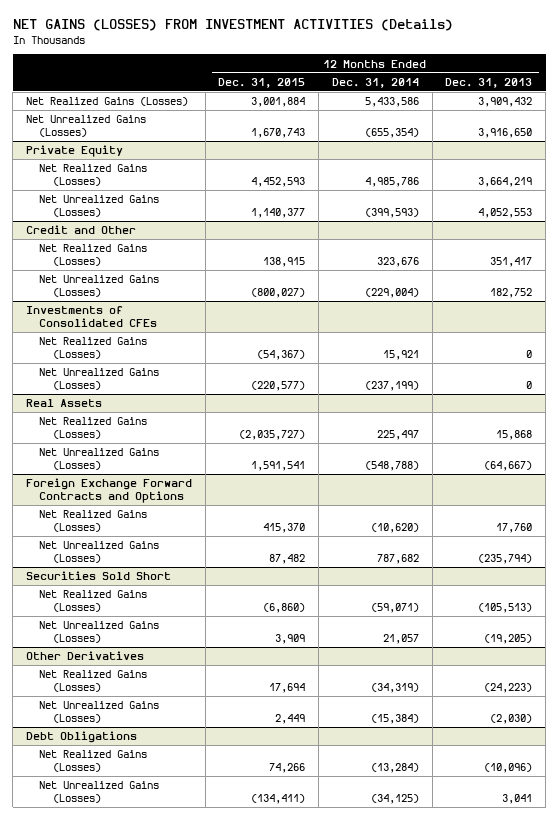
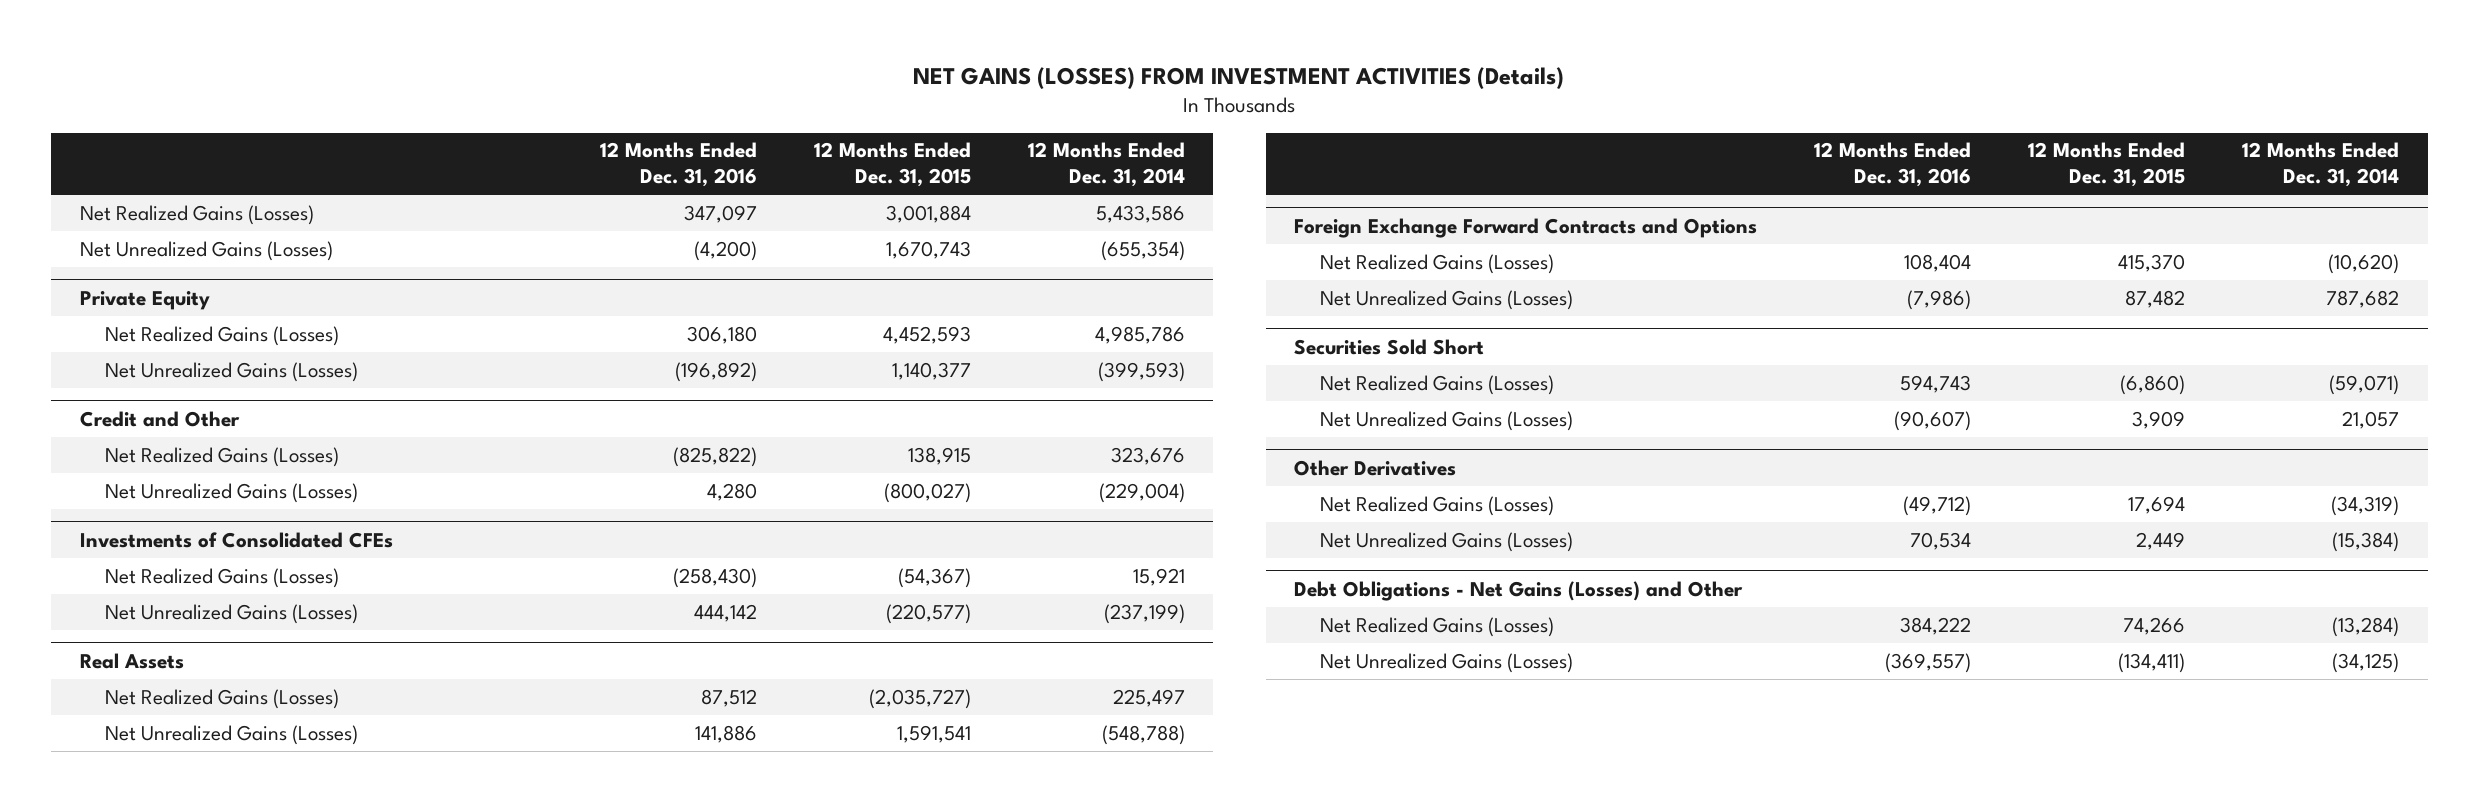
- | 12 Months Ended Dec. 31, 2015 | 12 Months Ended Dec. 31, 2014 | 12 Months Ended Dec. 31, 2013
+ | 12 Months Ended Dec. 31, 2016 | 12 Months Ended Dec. 31, 2015 | 12 Months Ended Dec. 31, 2014
- Debt Obligations
+ Debt Obligations - Net Gains (Losses) and Other

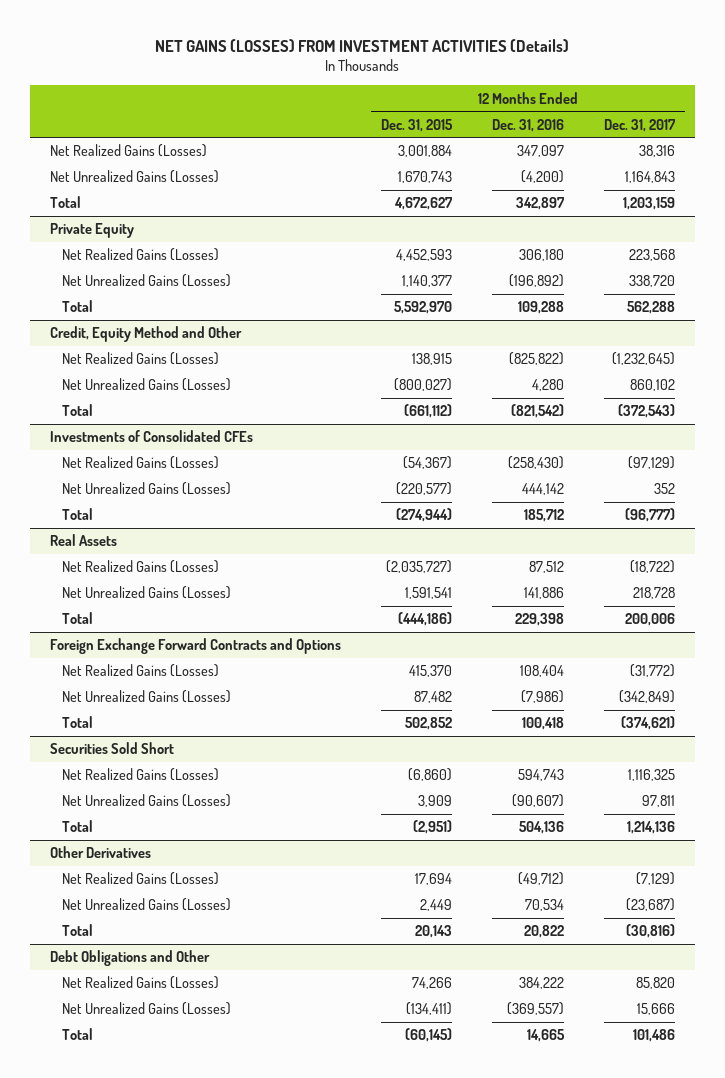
- | 12 Months Ended Dec. 31, 2016 | 12 Months Ended Dec. 31, 2015 | 12 Months Ended Dec. 31, 2014
+ | 12 Months Ended Dec. 31, 2015 | 12 Months Ended Dec. 31, 2016 | 12 Months Ended Dec. 31, 2017
+ Total | 4,672,627 | 342,897 | 1,203,159
- Credit and Other
@ Private Equity
+ Total | 5,592,970 | 109,288 | 562,288
+ Credit, Equity Method and Other
+ Total | (661,112) | (821,542) | (372,543)
@ Investments of Consolidated CFEs
+ Total | (274,944) | 185,712 | (96,777)
@ Real Assets
+ Total | (444,186) | 229,398 | 200,006
@ Foreign Exchange Forward Contracts and Options
+ Total | 502,852 | 100,418 | (374,621)
@ Securities Sold Short
+ Total | (2,951) | 504,136 | 1,214,136
- Debt Obligations - Net Gains (Losses) and Other
@ Other Derivatives
+ Total | 20,143 | 20,822 | (30,816)
+ Debt Obligations and Other
+ Total | (60,145) | 14,665 | 101,486

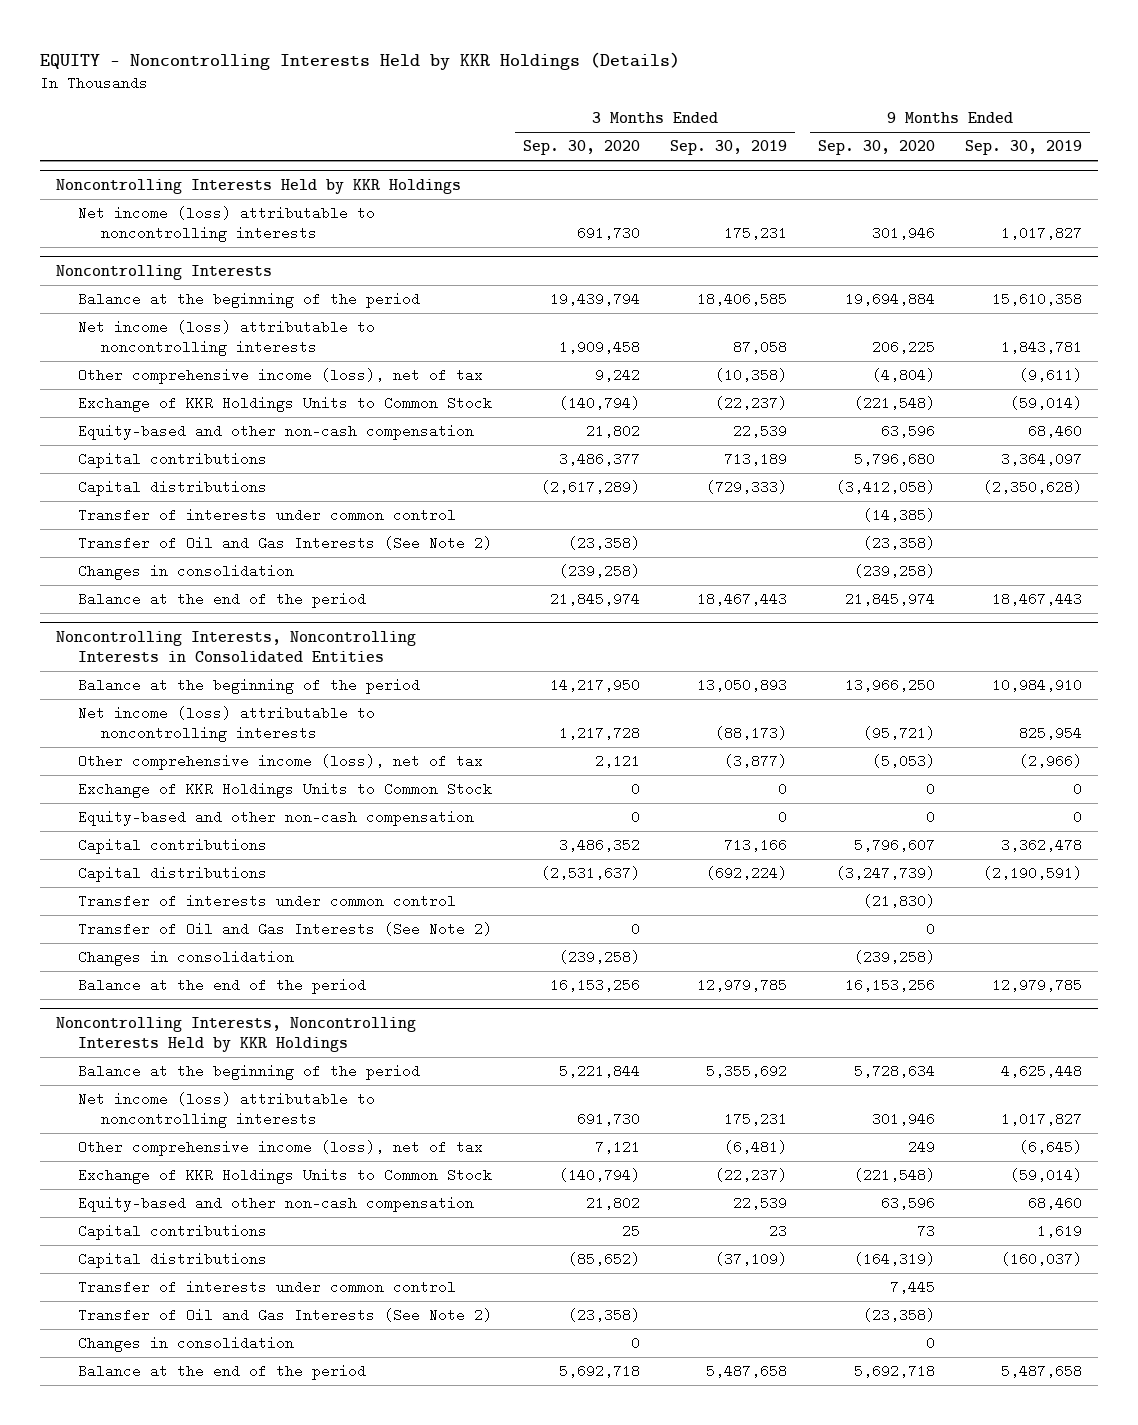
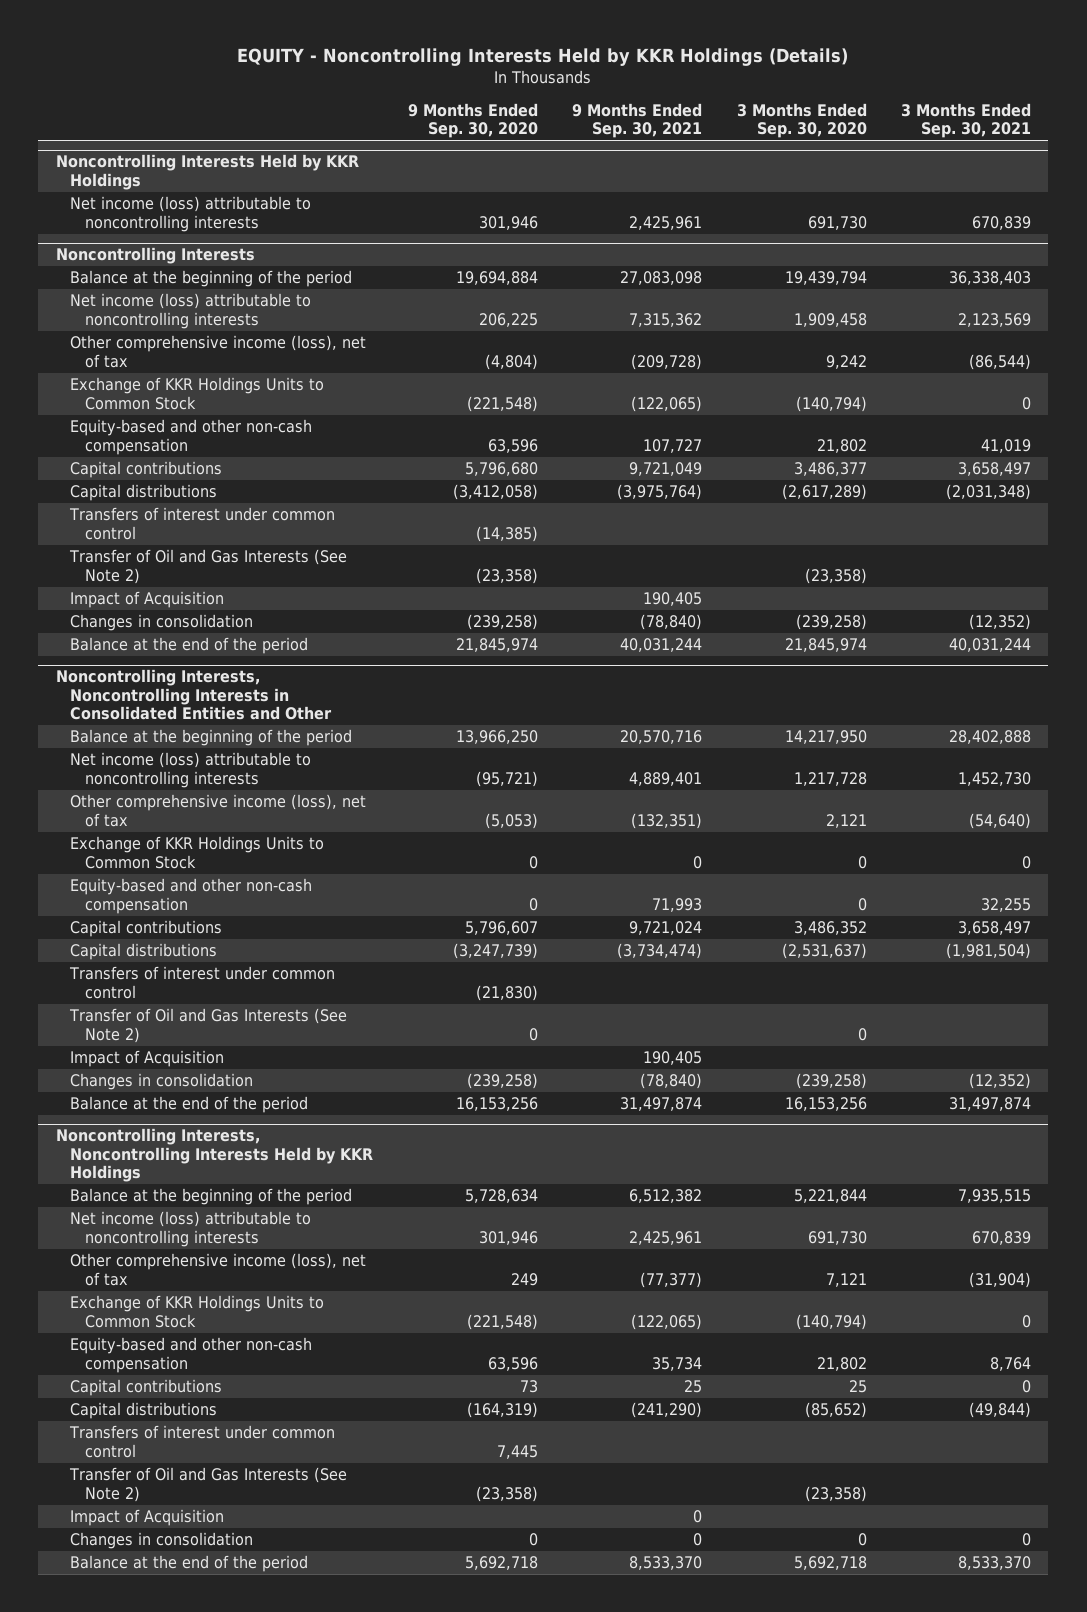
- | 3 Months Ended Sep. 30, 2020 | 3 Months Ended Sep. 30, 2019 | 9 Months Ended Sep. 30, 2020 | 9 Months Ended Sep. 30, 2019
+ | 9 Months Ended Sep. 30, 2020 | 9 Months Ended Sep. 30, 2021 | 3 Months Ended Sep. 30, 2020 | 3 Months Ended Sep. 30, 2021
@ Noncontrolling Interests
- Transfer of interests under common control | | | (14,385) |
+ Transfers of interest under common control | (14,385) | | |
+ Impact of Acquisition | | 190,405 | |
- Noncontrolling Interests, Noncontrolling Interests in Consolidated Entities
+ Noncontrolling Interests, Noncontrolling Interests in Consolidated Entities and Other
- Transfer of interests under common control | | | (21,830) |
+ Transfers of interest under common control | (21,830) | | |
+ Impact of Acquisition | | 190,405 | |
@ Noncontrolling Interests, Noncontrolling Interests Held by KKR Holdings
- Transfer of interests under common control | | | 7,445 |
+ Transfers of interest under common control | 7,445 | | |
+ Impact of Acquisition | | 0 | |

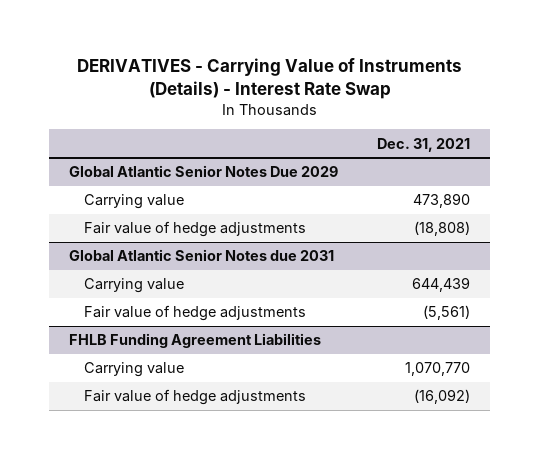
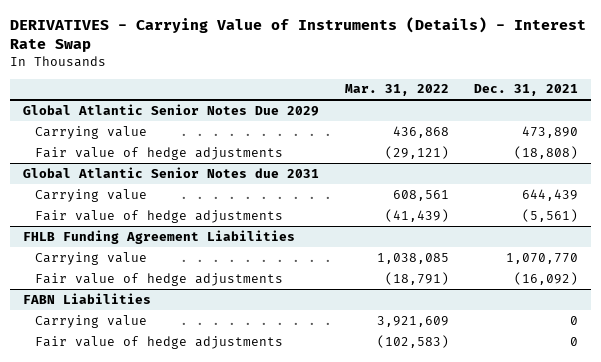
- | Dec. 31, 2021
+ | Mar. 31, 2022 | Dec. 31, 2021
+ FABN Liabilities
+ Carrying value | 3,921,609 | 0
+ Fair value of hedge adjustments | (102,583) | 0

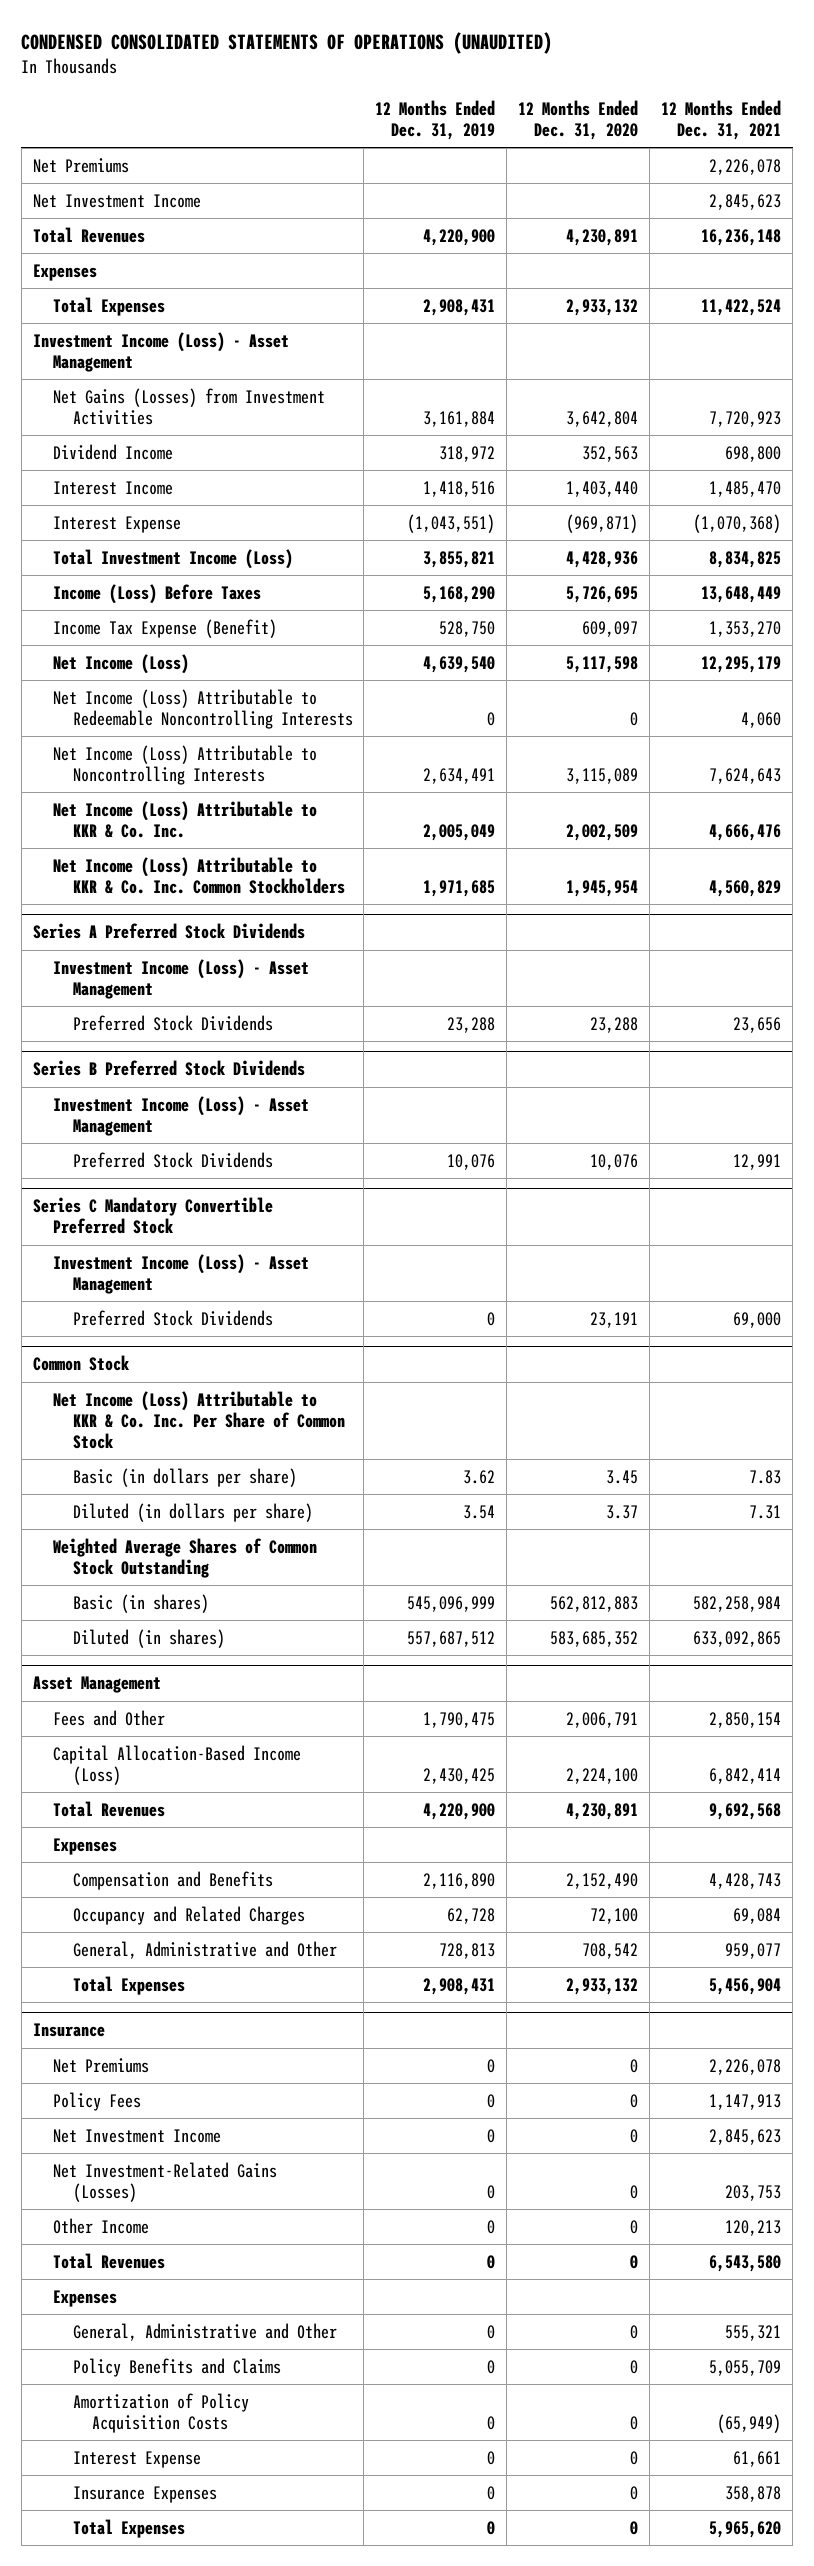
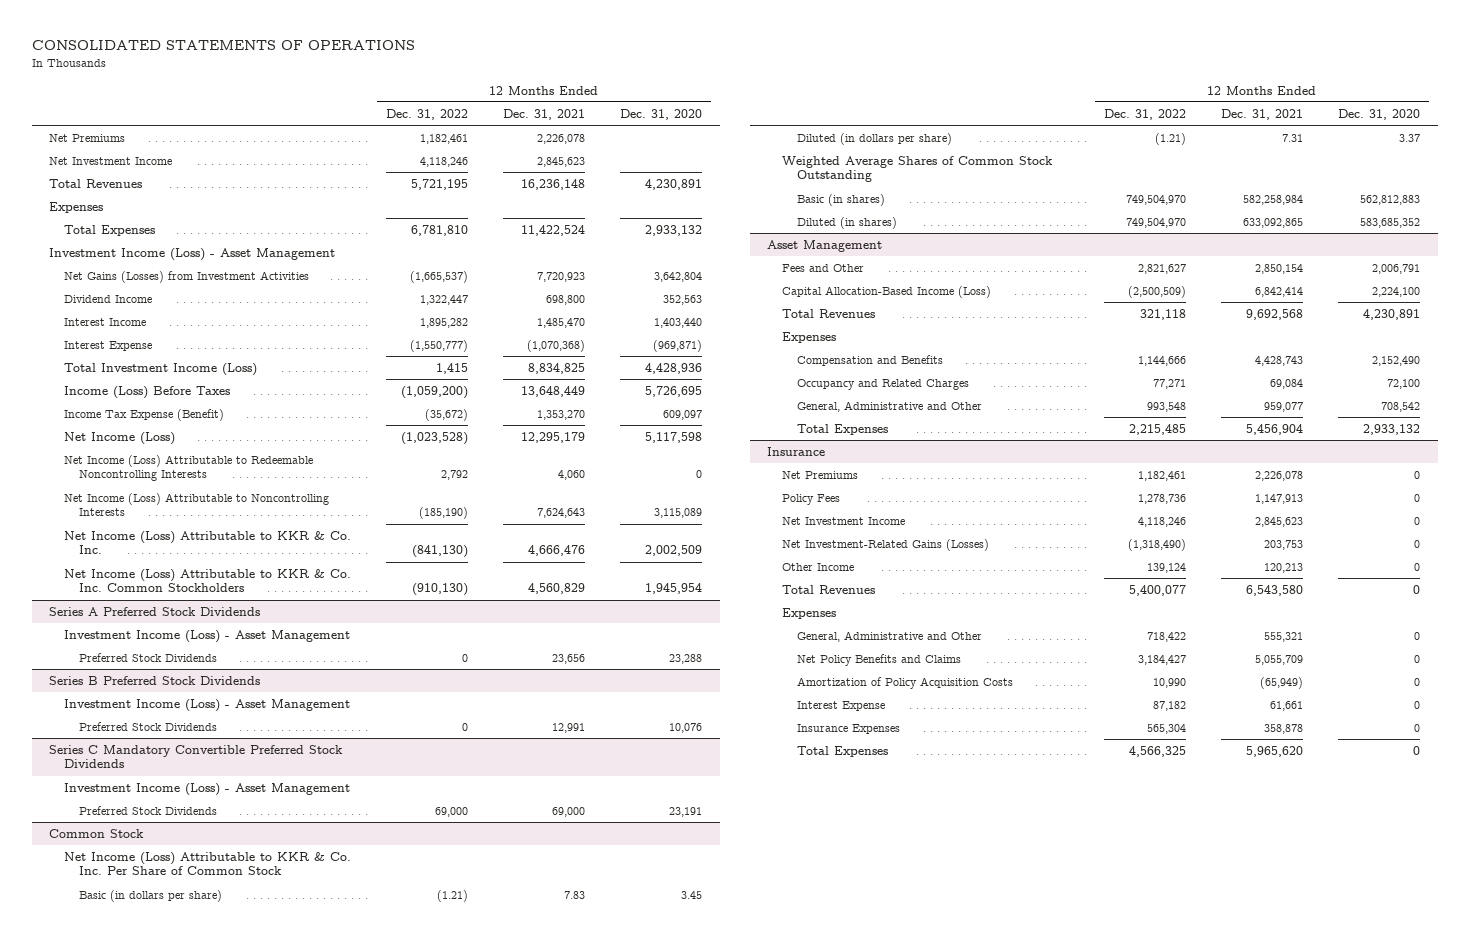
- CONDENSED CONSOLIDATED STATEMENTS OF OPERATIONS (UNAUDITED)
+ CONSOLIDATED STATEMENTS OF OPERATIONS
- | 12 Months Ended Dec. 31, 2019 | 12 Months Ended Dec. 31, 2020 | 12 Months Ended Dec. 31, 2021
+ | 12 Months Ended Dec. 31, 2022 | 12 Months Ended Dec. 31, 2021 | 12 Months Ended Dec. 31, 2020
- Series C Mandatory Convertible Preferred Stock
+ Series C Mandatory Convertible Preferred Stock Dividends
@ Insurance
- Policy Benefits and Claims | 0 | 0 | 5,055,709
+ Net Policy Benefits and Claims | 3,184,427 | 5,055,709 | 0

